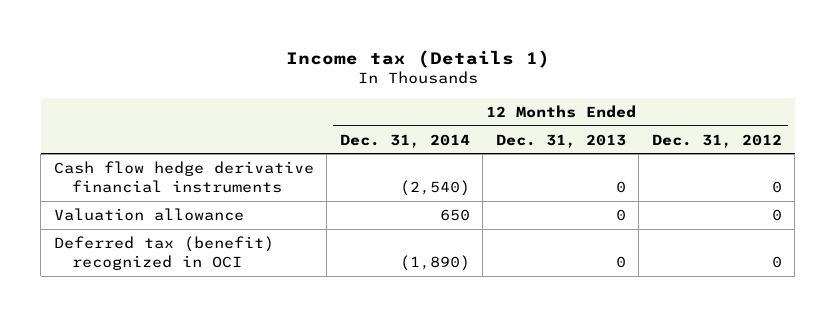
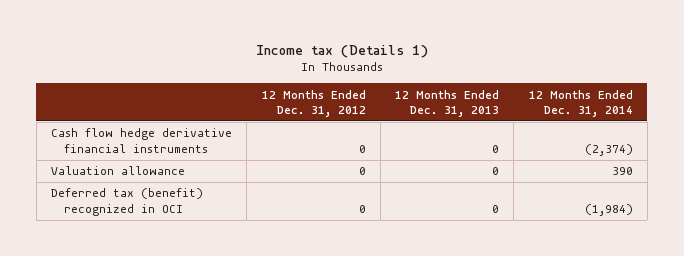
- | 12 Months Ended Dec. 31, 2014 | 12 Months Ended Dec. 31, 2013 | 12 Months Ended Dec. 31, 2012
+ | 12 Months Ended Dec. 31, 2012 | 12 Months Ended Dec. 31, 2013 | 12 Months Ended Dec. 31, 2014
- Cash flow hedge derivative financial instruments | (2,540) | 0 | 0
- Valuation allowance | 650 | 0 | 0
- Deferred tax (benefit) recognized in OCI | (1,890) | 0 | 0
+ Cash flow hedge derivative financial instruments | 0 | 0 | (2,374)
+ Valuation allowance | 0 | 0 | 390
+ Deferred tax (benefit) recognized in OCI | 0 | 0 | (1,984)

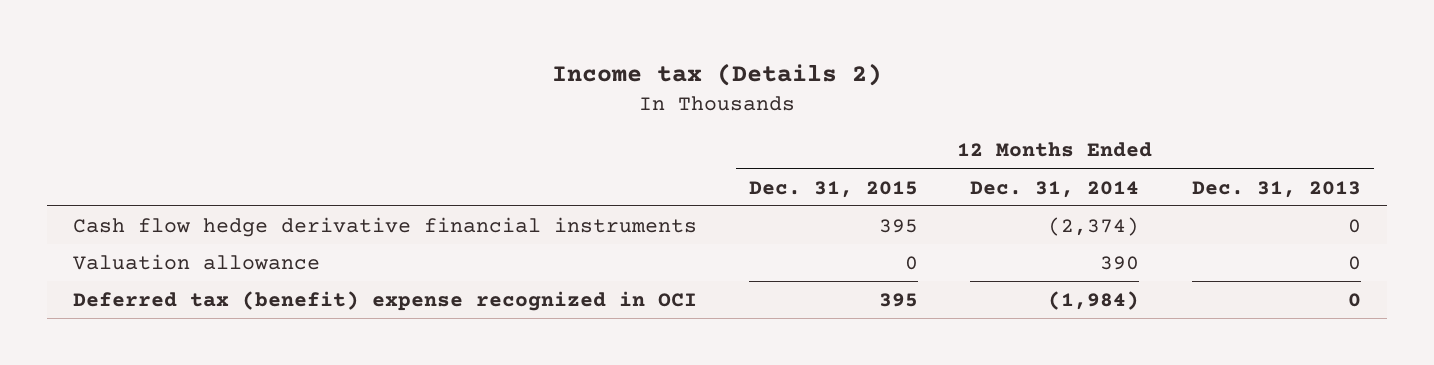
- Income tax (Details 1)
+ Income tax (Details 2)
- | 12 Months Ended Dec. 31, 2012 | 12 Months Ended Dec. 31, 2013 | 12 Months Ended Dec. 31, 2014
+ | 12 Months Ended Dec. 31, 2015 | 12 Months Ended Dec. 31, 2014 | 12 Months Ended Dec. 31, 2013
- Deferred tax (benefit) recognized in OCI | 0 | 0 | (1,984)
+ Deferred tax (benefit) expense recognized in OCI | 395 | (1,984) | 0

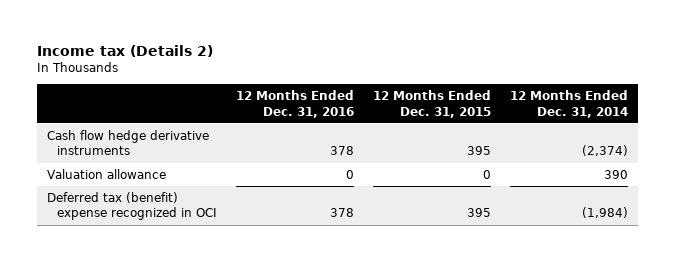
- | 12 Months Ended Dec. 31, 2015 | 12 Months Ended Dec. 31, 2014 | 12 Months Ended Dec. 31, 2013
+ | 12 Months Ended Dec. 31, 2016 | 12 Months Ended Dec. 31, 2015 | 12 Months Ended Dec. 31, 2014
- Cash flow hedge derivative financial instruments | 395 | (2,374) | 0
+ Cash flow hedge derivative instruments | 378 | 395 | (2,374)

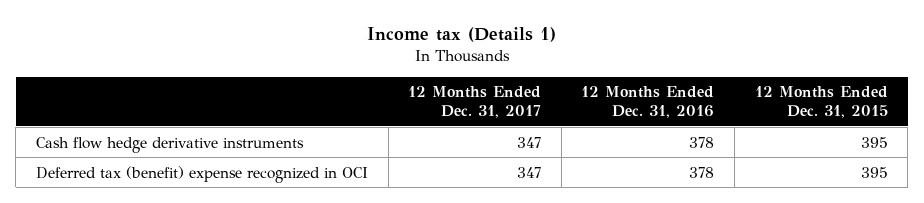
- Income tax (Details 2)
+ Income tax (Details 1)
- | 12 Months Ended Dec. 31, 2016 | 12 Months Ended Dec. 31, 2015 | 12 Months Ended Dec. 31, 2014
+ | 12 Months Ended Dec. 31, 2017 | 12 Months Ended Dec. 31, 2016 | 12 Months Ended Dec. 31, 2015
- Valuation allowance | 0 | 0 | 390

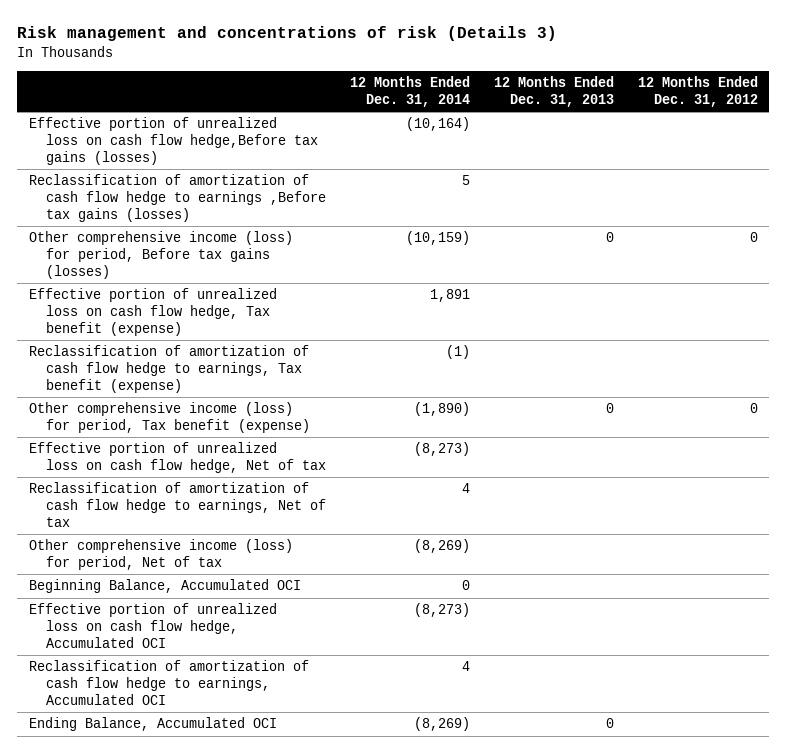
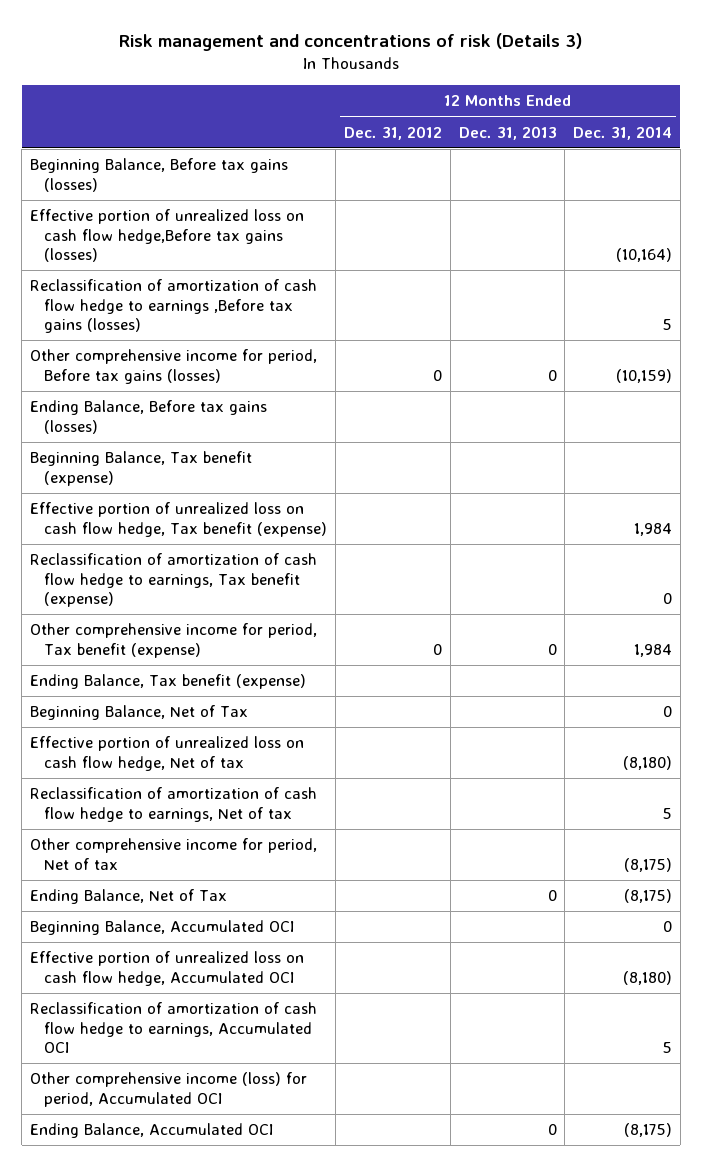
- | 12 Months Ended Dec. 31, 2014 | 12 Months Ended Dec. 31, 2013 | 12 Months Ended Dec. 31, 2012
+ | 12 Months Ended Dec. 31, 2012 | 12 Months Ended Dec. 31, 2013 | 12 Months Ended Dec. 31, 2014
+ Beginning Balance, Before tax gains (losses)
- Other comprehensive income (loss) for period, Before tax gains (losses) | (10,159) | 0 | 0
- Effective portion of unrealized loss on cash flow hedge, Tax benefit (expense) | 1,891 | |
- Reclassification of amortization of cash flow hedge to earnings, Tax benefit (expense) | (1) | |
- Other comprehensive income (loss) for period, Tax benefit (expense) | (1,890) | 0 | 0
- Effective portion of unrealized loss on cash flow hedge, Net of tax | (8,273) | |
- Reclassification of amortization of cash flow hedge to earnings, Net of tax | 4 | |
- Other comprehensive income (loss) for period, Net of tax | (8,269) | |
+ Other comprehensive income for period, Before tax gains (losses) | 0 | 0 | (10,159)
+ Ending Balance, Before tax gains (losses)
+ Beginning Balance, Tax benefit (expense)
+ Effective portion of unrealized loss on cash flow hedge, Tax benefit (expense) | | | 1,984
+ Reclassification of amortization of cash flow hedge to earnings, Tax benefit (expense) | | | 0
+ Other comprehensive income for period, Tax benefit (expense) | 0 | 0 | 1,984
+ Ending Balance, Tax benefit (expense)
+ Beginning Balance, Net of Tax | | | 0
+ Effective portion of unrealized loss on cash flow hedge, Net of tax | | | (8,180)
+ Reclassification of amortization of cash flow hedge to earnings, Net of tax | | | 5
+ Other comprehensive income for period, Net of tax | | | (8,175)
+ Ending Balance, Net of Tax | | 0 | (8,175)
- Effective portion of unrealized loss on cash flow hedge, Accumulated OCI | (8,273) | |
- Reclassification of amortization of cash flow hedge to earnings, Accumulated OCI | 4 | |
- Ending Balance, Accumulated OCI | (8,269) | 0 |
+ Effective portion of unrealized loss on cash flow hedge, Accumulated OCI | | | (8,180)
+ Reclassification of amortization of cash flow hedge to earnings, Accumulated OCI | | | 5
+ Other comprehensive income (loss) for period, Accumulated OCI
+ Ending Balance, Accumulated OCI | | 0 | (8,175)

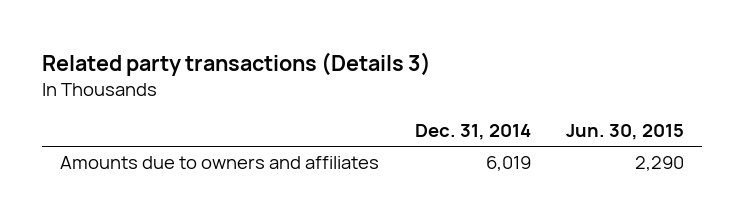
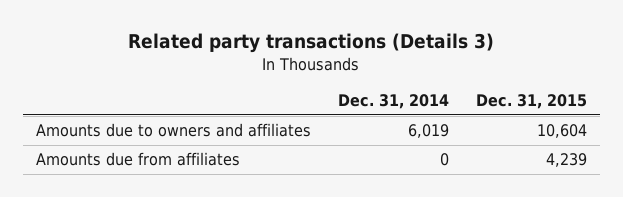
- | Dec. 31, 2014 | Jun. 30, 2015
+ | Dec. 31, 2014 | Dec. 31, 2015
+ Amounts due from affiliates | 0 | 4,239

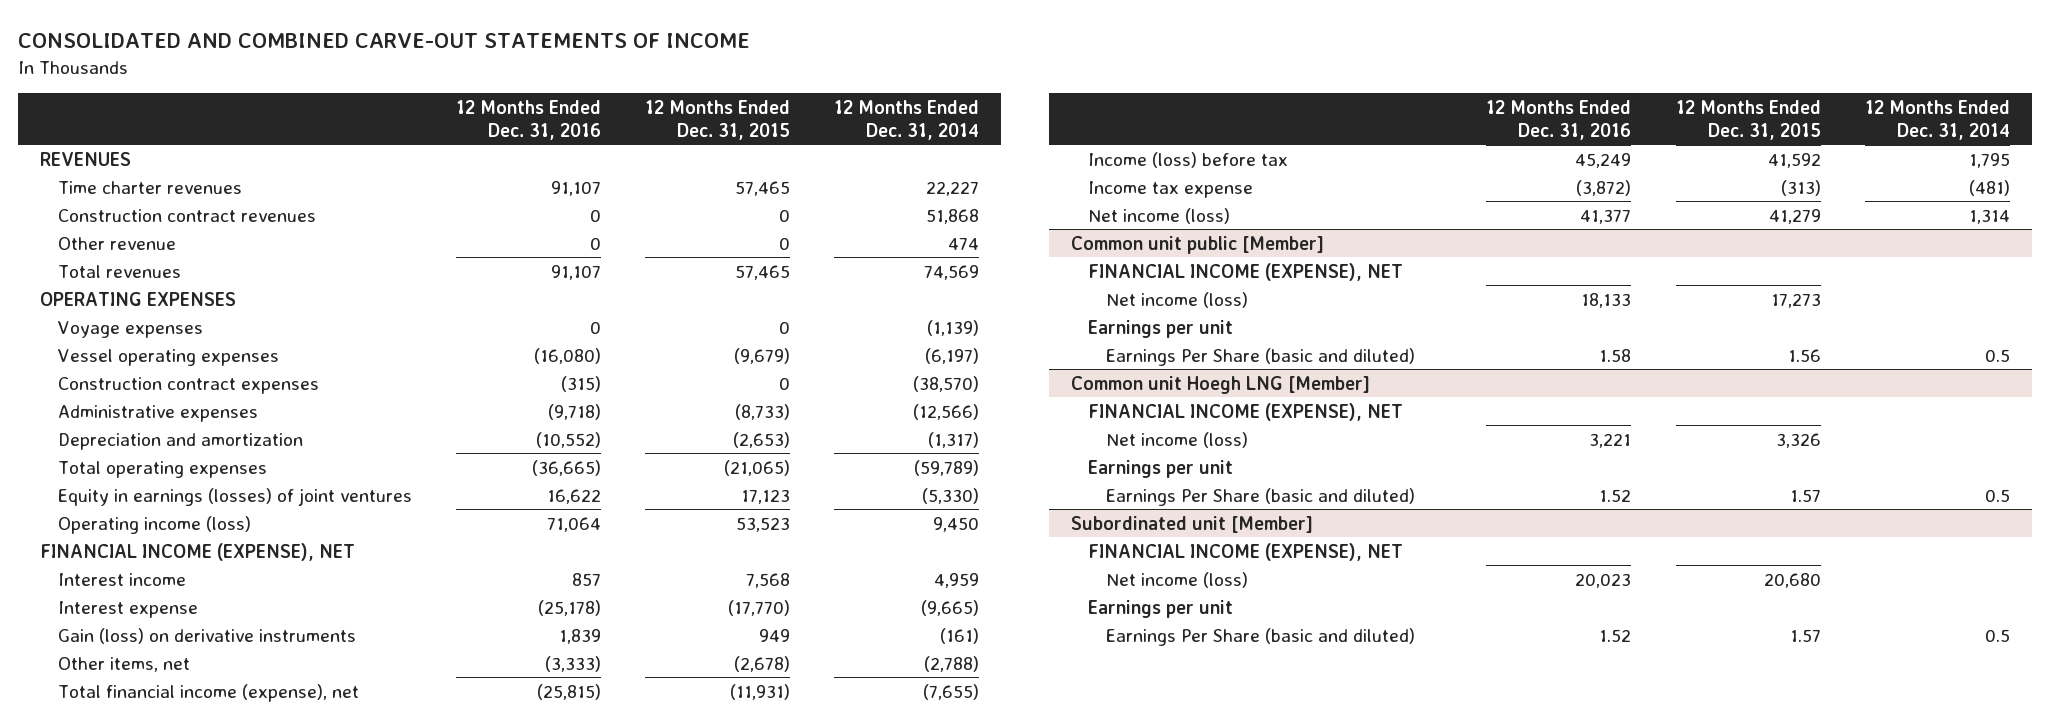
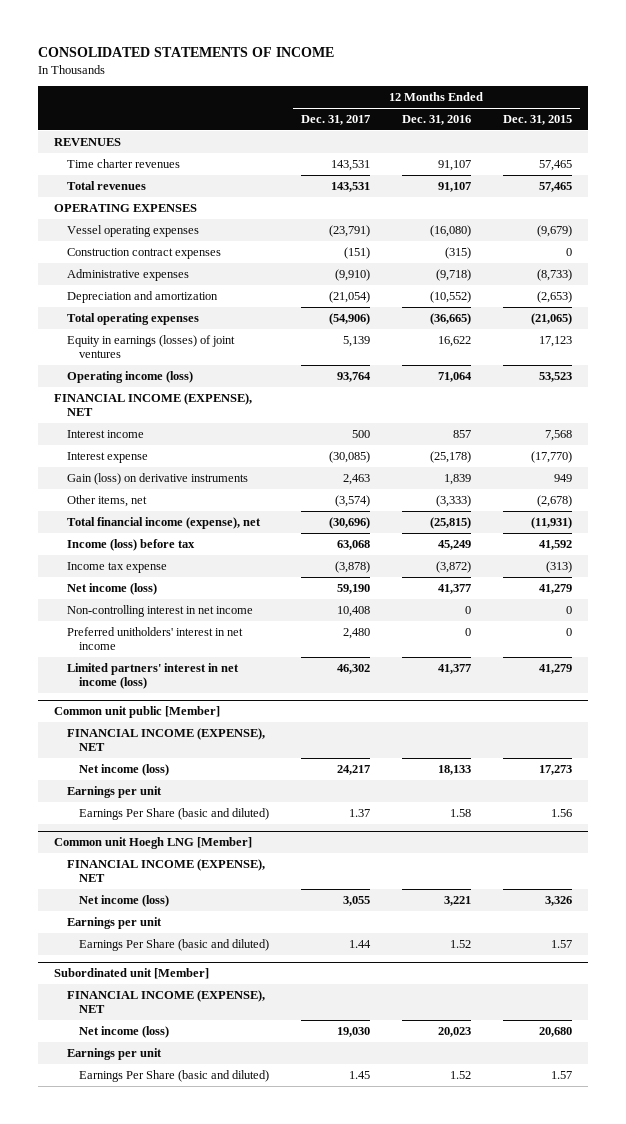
- CONSOLIDATED AND COMBINED CARVE-OUT STATEMENTS OF INCOME
+ CONSOLIDATED STATEMENTS OF INCOME
- | 12 Months Ended Dec. 31, 2016 | 12 Months Ended Dec. 31, 2015 | 12 Months Ended Dec. 31, 2014
+ | 12 Months Ended Dec. 31, 2017 | 12 Months Ended Dec. 31, 2016 | 12 Months Ended Dec. 31, 2015
- Construction contract revenues | 0 | 0 | 51,868
- Other revenue | 0 | 0 | 474
- Voyage expenses | 0 | 0 | (1,139)
+ Non-controlling interest in net income | 10,408 | 0 | 0
+ Preferred unitholders' interest in net income | 2,480 | 0 | 0
+ Limited partners' interest in net income (loss) | 46,302 | 41,377 | 41,279

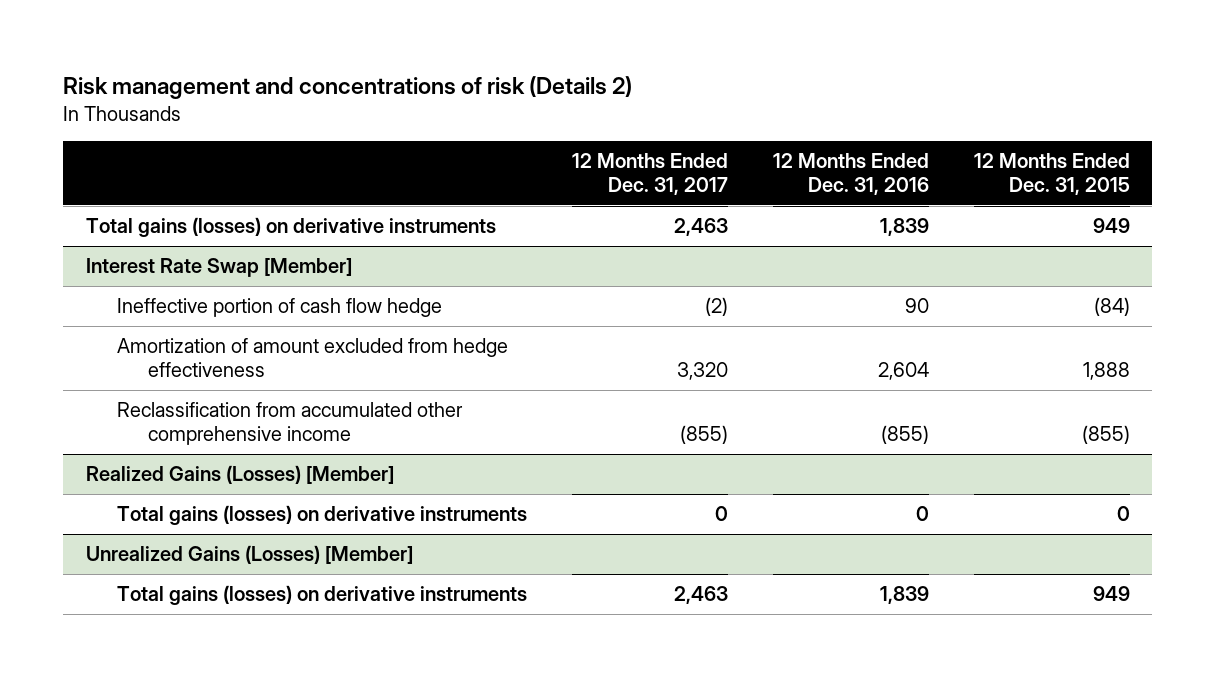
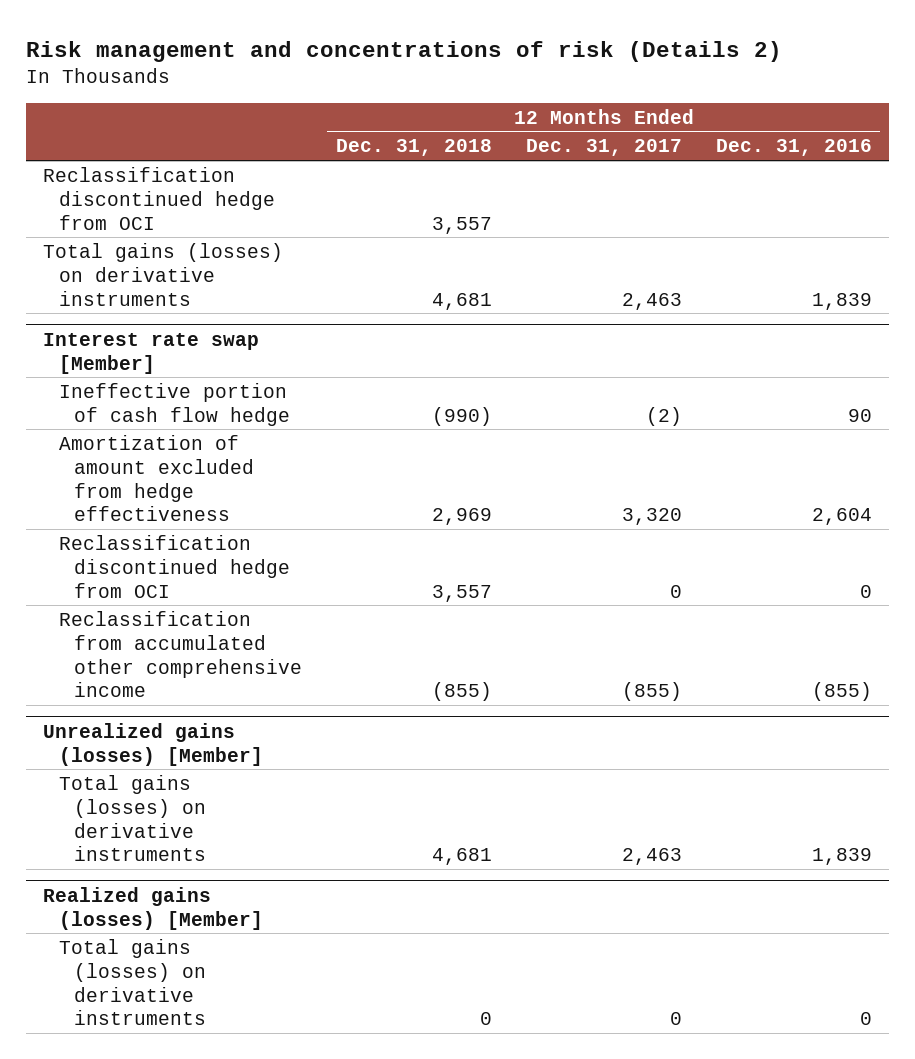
- | 12 Months Ended Dec. 31, 2017 | 12 Months Ended Dec. 31, 2016 | 12 Months Ended Dec. 31, 2015
+ | 12 Months Ended Dec. 31, 2018 | 12 Months Ended Dec. 31, 2017 | 12 Months Ended Dec. 31, 2016
+ Reclassification discontinued hedge from OCI | 3,557 | |
- Interest Rate Swap [Member]
+ Interest rate swap [Member]
+ Reclassification discontinued hedge from OCI | 3,557 | 0 | 0
- Realized Gains (Losses) [Member]
- Total gains (losses) on derivative instruments | 0 | 0 | 0
- Unrealized Gains (Losses) [Member]
+ Unrealized gains (losses) [Member]
+ Realized gains (losses) [Member]
+ Total gains (losses) on derivative instruments | 0 | 0 | 0

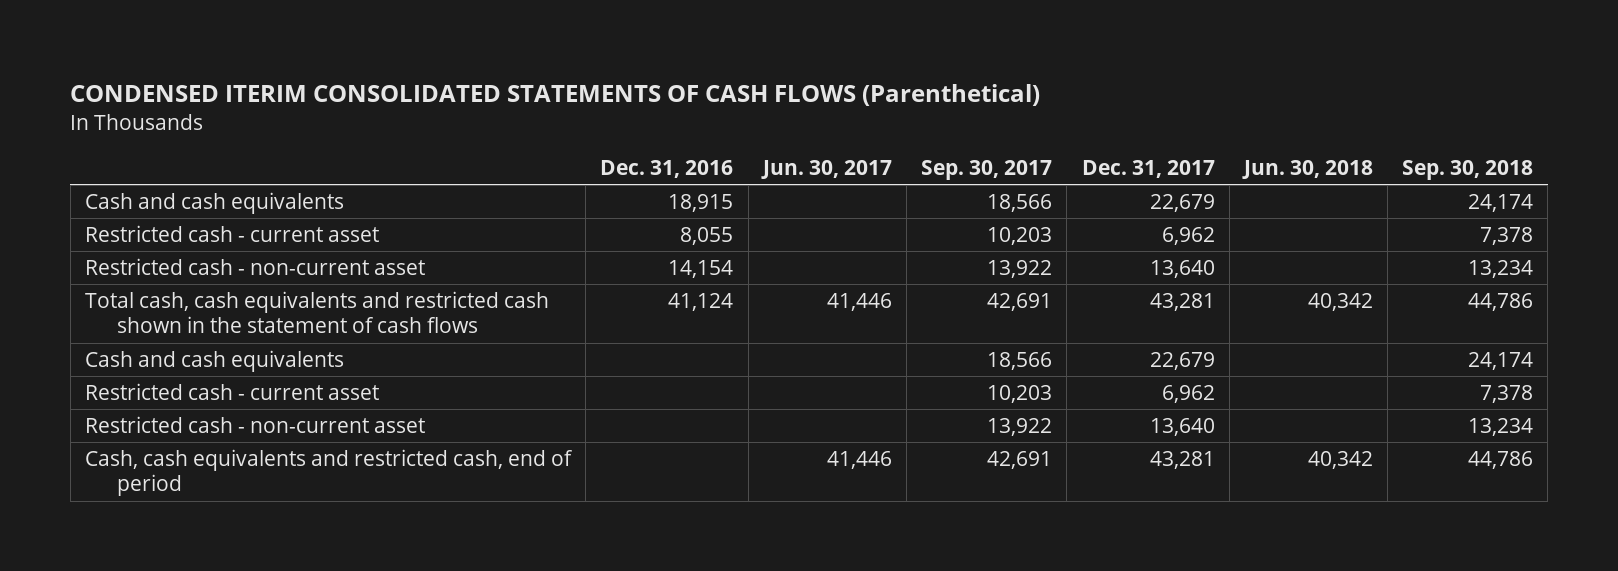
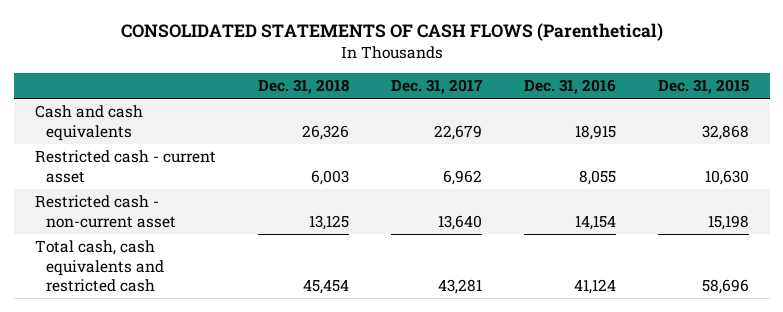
- CONDENSED ITERIM CONSOLIDATED STATEMENTS OF CASH FLOWS (Parenthetical)
+ CONSOLIDATED STATEMENTS OF CASH FLOWS (Parenthetical)
- | Dec. 31, 2016 | Jun. 30, 2017 | Sep. 30, 2017 | Dec. 31, 2017 | Jun. 30, 2018 | Sep. 30, 2018
+ | Dec. 31, 2018 | Dec. 31, 2017 | Dec. 31, 2016 | Dec. 31, 2015
- Total cash, cash equivalents and restricted cash shown in the statement of cash flows | 41,124 | 41,446 | 42,691 | 43,281 | 40,342 | 44,786
- Cash and cash equivalents | | | 18,566 | 22,679 | | 24,174
- Restricted cash - current asset | | | 10,203 | 6,962 | | 7,378
- Restricted cash - non-current asset | | | 13,922 | 13,640 | | 13,234
- Cash, cash equivalents and restricted cash, end of period | | 41,446 | 42,691 | 43,281 | 40,342 | 44,786
+ Total cash, cash equivalents and restricted cash | 45,454 | 43,281 | 41,124 | 58,696

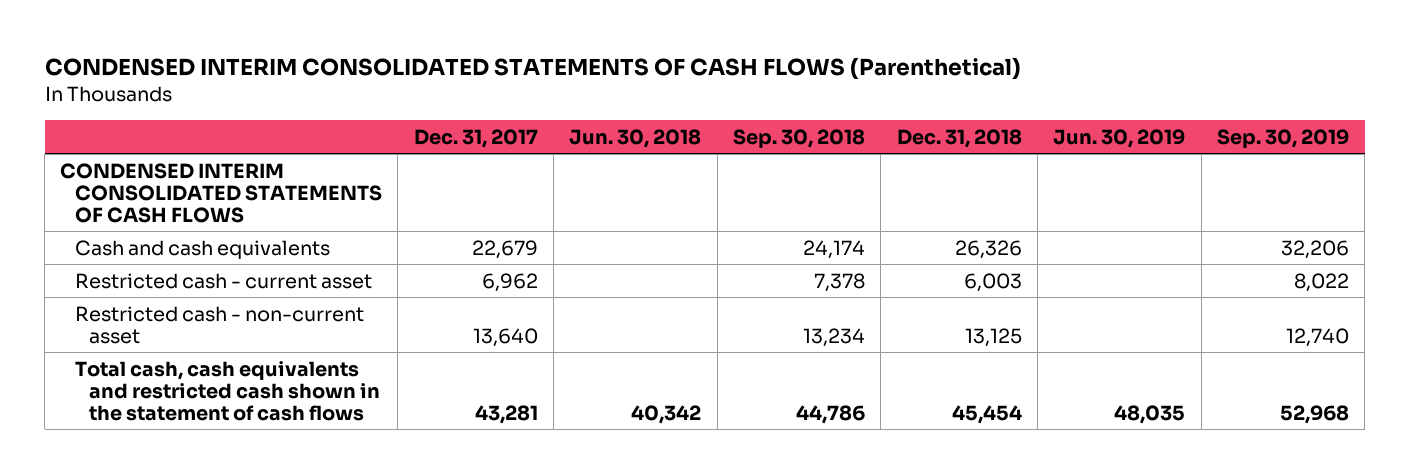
- CONSOLIDATED STATEMENTS OF CASH FLOWS (Parenthetical)
+ CONDENSED INTERIM CONSOLIDATED STATEMENTS OF CASH FLOWS (Parenthetical)
- | Dec. 31, 2018 | Dec. 31, 2017 | Dec. 31, 2016 | Dec. 31, 2015
+ | Dec. 31, 2017 | Jun. 30, 2018 | Sep. 30, 2018 | Dec. 31, 2018 | Jun. 30, 2019 | Sep. 30, 2019
+ CONDENSED INTERIM CONSOLIDATED STATEMENTS OF CASH FLOWS
- Total cash, cash equivalents and restricted cash | 45,454 | 43,281 | 41,124 | 58,696
+ Total cash, cash equivalents and restricted cash shown in the statement of cash flows | 43,281 | 40,342 | 44,786 | 45,454 | 48,035 | 52,968

